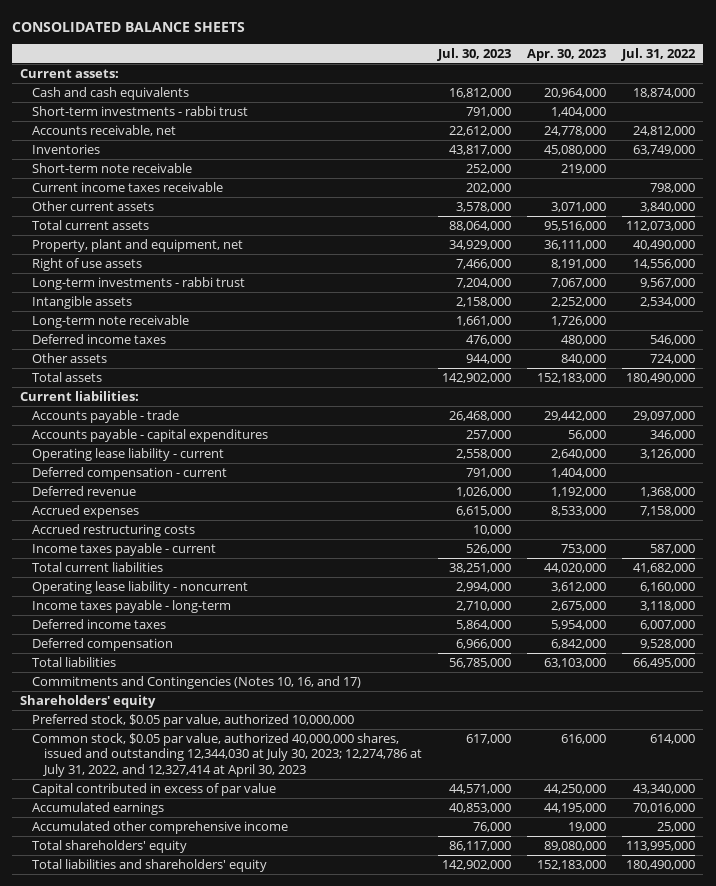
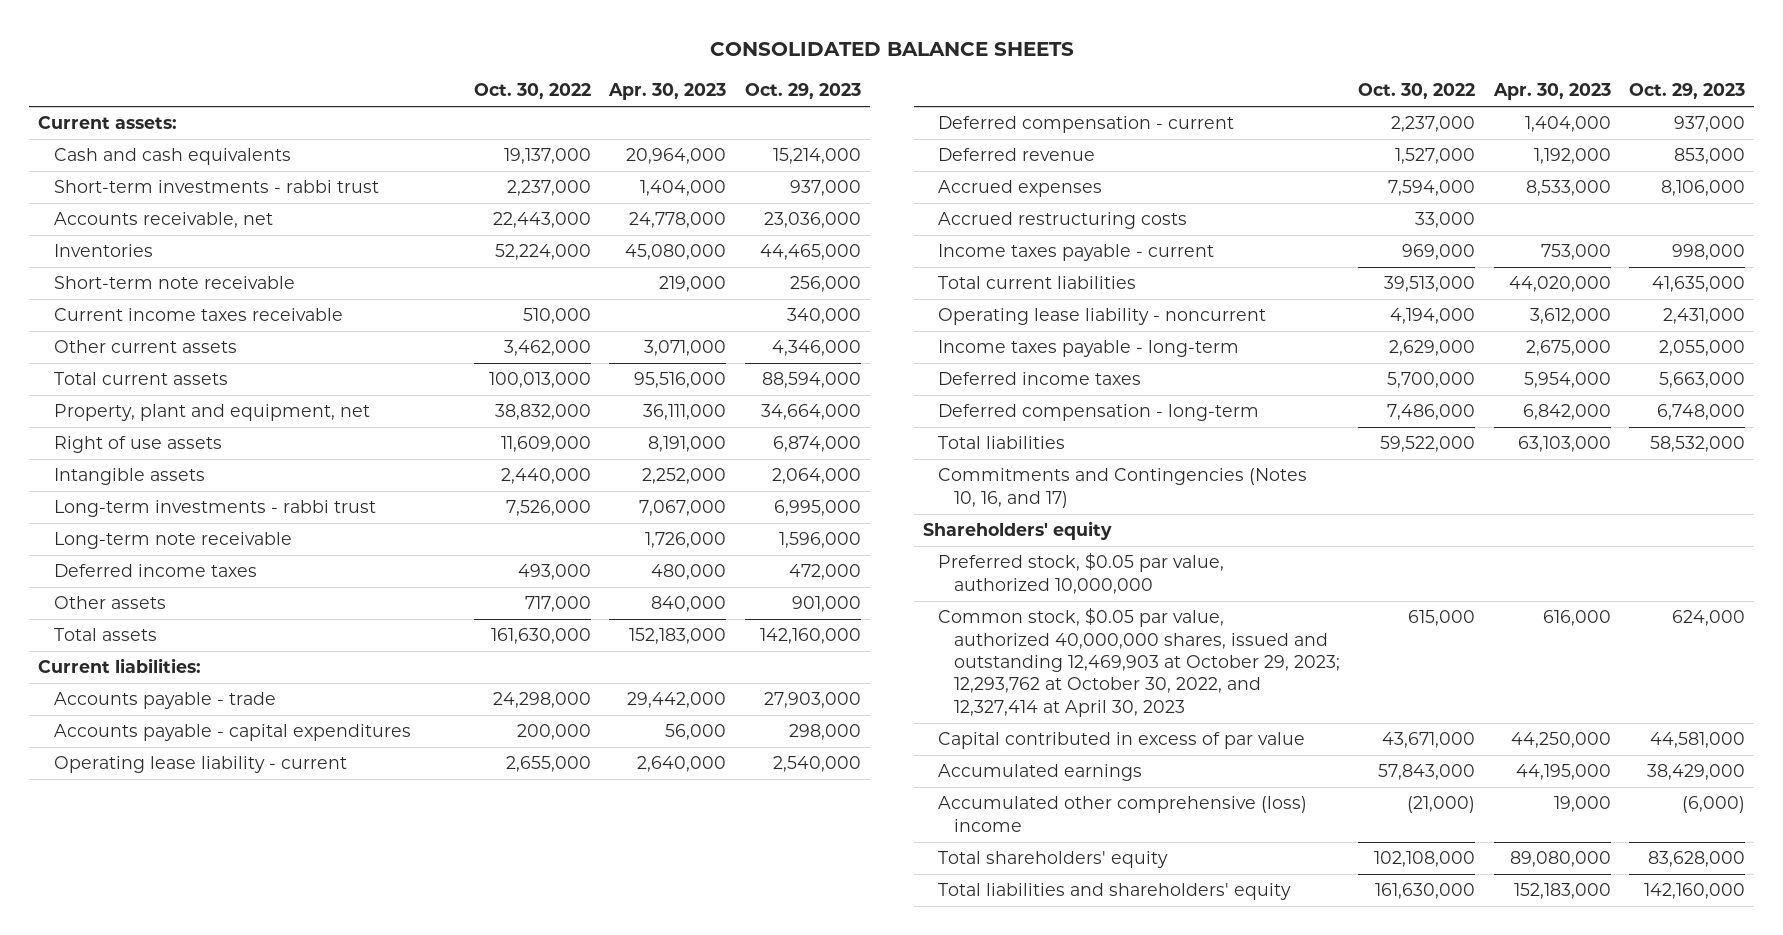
- | Jul. 30, 2023 | Apr. 30, 2023 | Jul. 31, 2022
+ | Oct. 30, 2022 | Apr. 30, 2023 | Oct. 29, 2023
moved down: Long-term investments - rabbi trust | 7,526,000 | 7,067,000 | 6,995,000
- Deferred compensation | 6,966,000 | 6,842,000 | 9,528,000
+ Deferred compensation - long-term | 7,486,000 | 6,842,000 | 6,748,000
- Common stock, $0.05 par value, authorized 40,000,000 shares, issued and outstanding 12,344,030 at July 30, 2023; 12,274,786 at July 31, 2022, and 12,327,414 at April 30, 2023 | 617,000 | 616,000 | 614,000
+ Common stock, $0.05 par value, authorized 40,000,000 shares, issued and outstanding 12,469,903 at October 29, 2023; 12,293,762 at October 30, 2022, and 12,327,414 at April 30, 2023 | 615,000 | 616,000 | 624,000
- Accumulated other comprehensive income | 76,000 | 19,000 | 25,000
+ Accumulated other comprehensive (loss) income | (21,000) | 19,000 | (6,000)

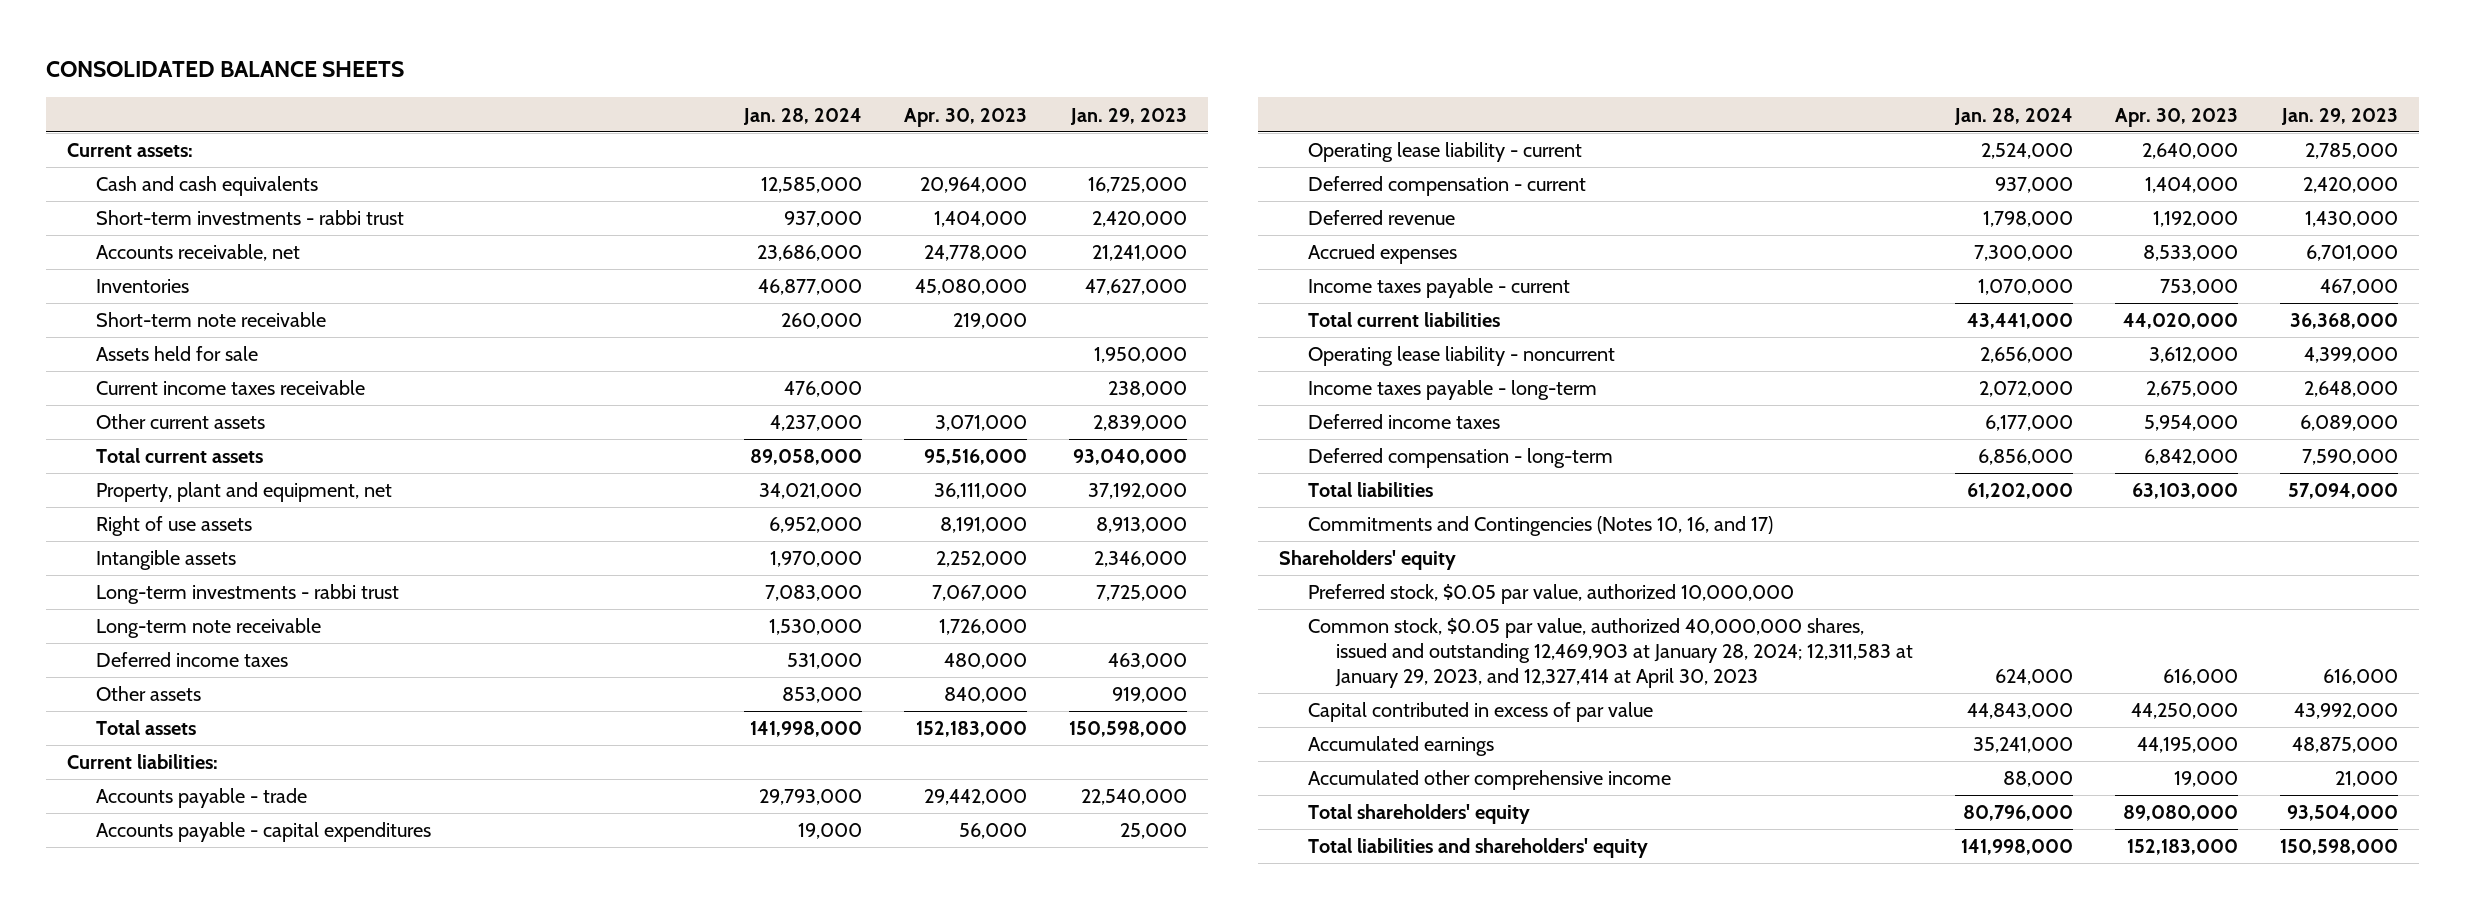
- | Oct. 30, 2022 | Apr. 30, 2023 | Oct. 29, 2023
+ | Jan. 28, 2024 | Apr. 30, 2023 | Jan. 29, 2023
+ Assets held for sale | | | 1,950,000
- Accrued restructuring costs | 33,000 | |
- Common stock, $0.05 par value, authorized 40,000,000 shares, issued and outstanding 12,469,903 at October 29, 2023; 12,293,762 at October 30, 2022, and 12,327,414 at April 30, 2023 | 615,000 | 616,000 | 624,000
+ Common stock, $0.05 par value, authorized 40,000,000 shares, issued and outstanding 12,469,903 at January 28, 2024; 12,311,583 at January 29, 2023, and 12,327,414 at April 30, 2023 | 624,000 | 616,000 | 616,000
- Accumulated other comprehensive (loss) income | (21,000) | 19,000 | (6,000)
+ Accumulated other comprehensive income | 88,000 | 19,000 | 21,000

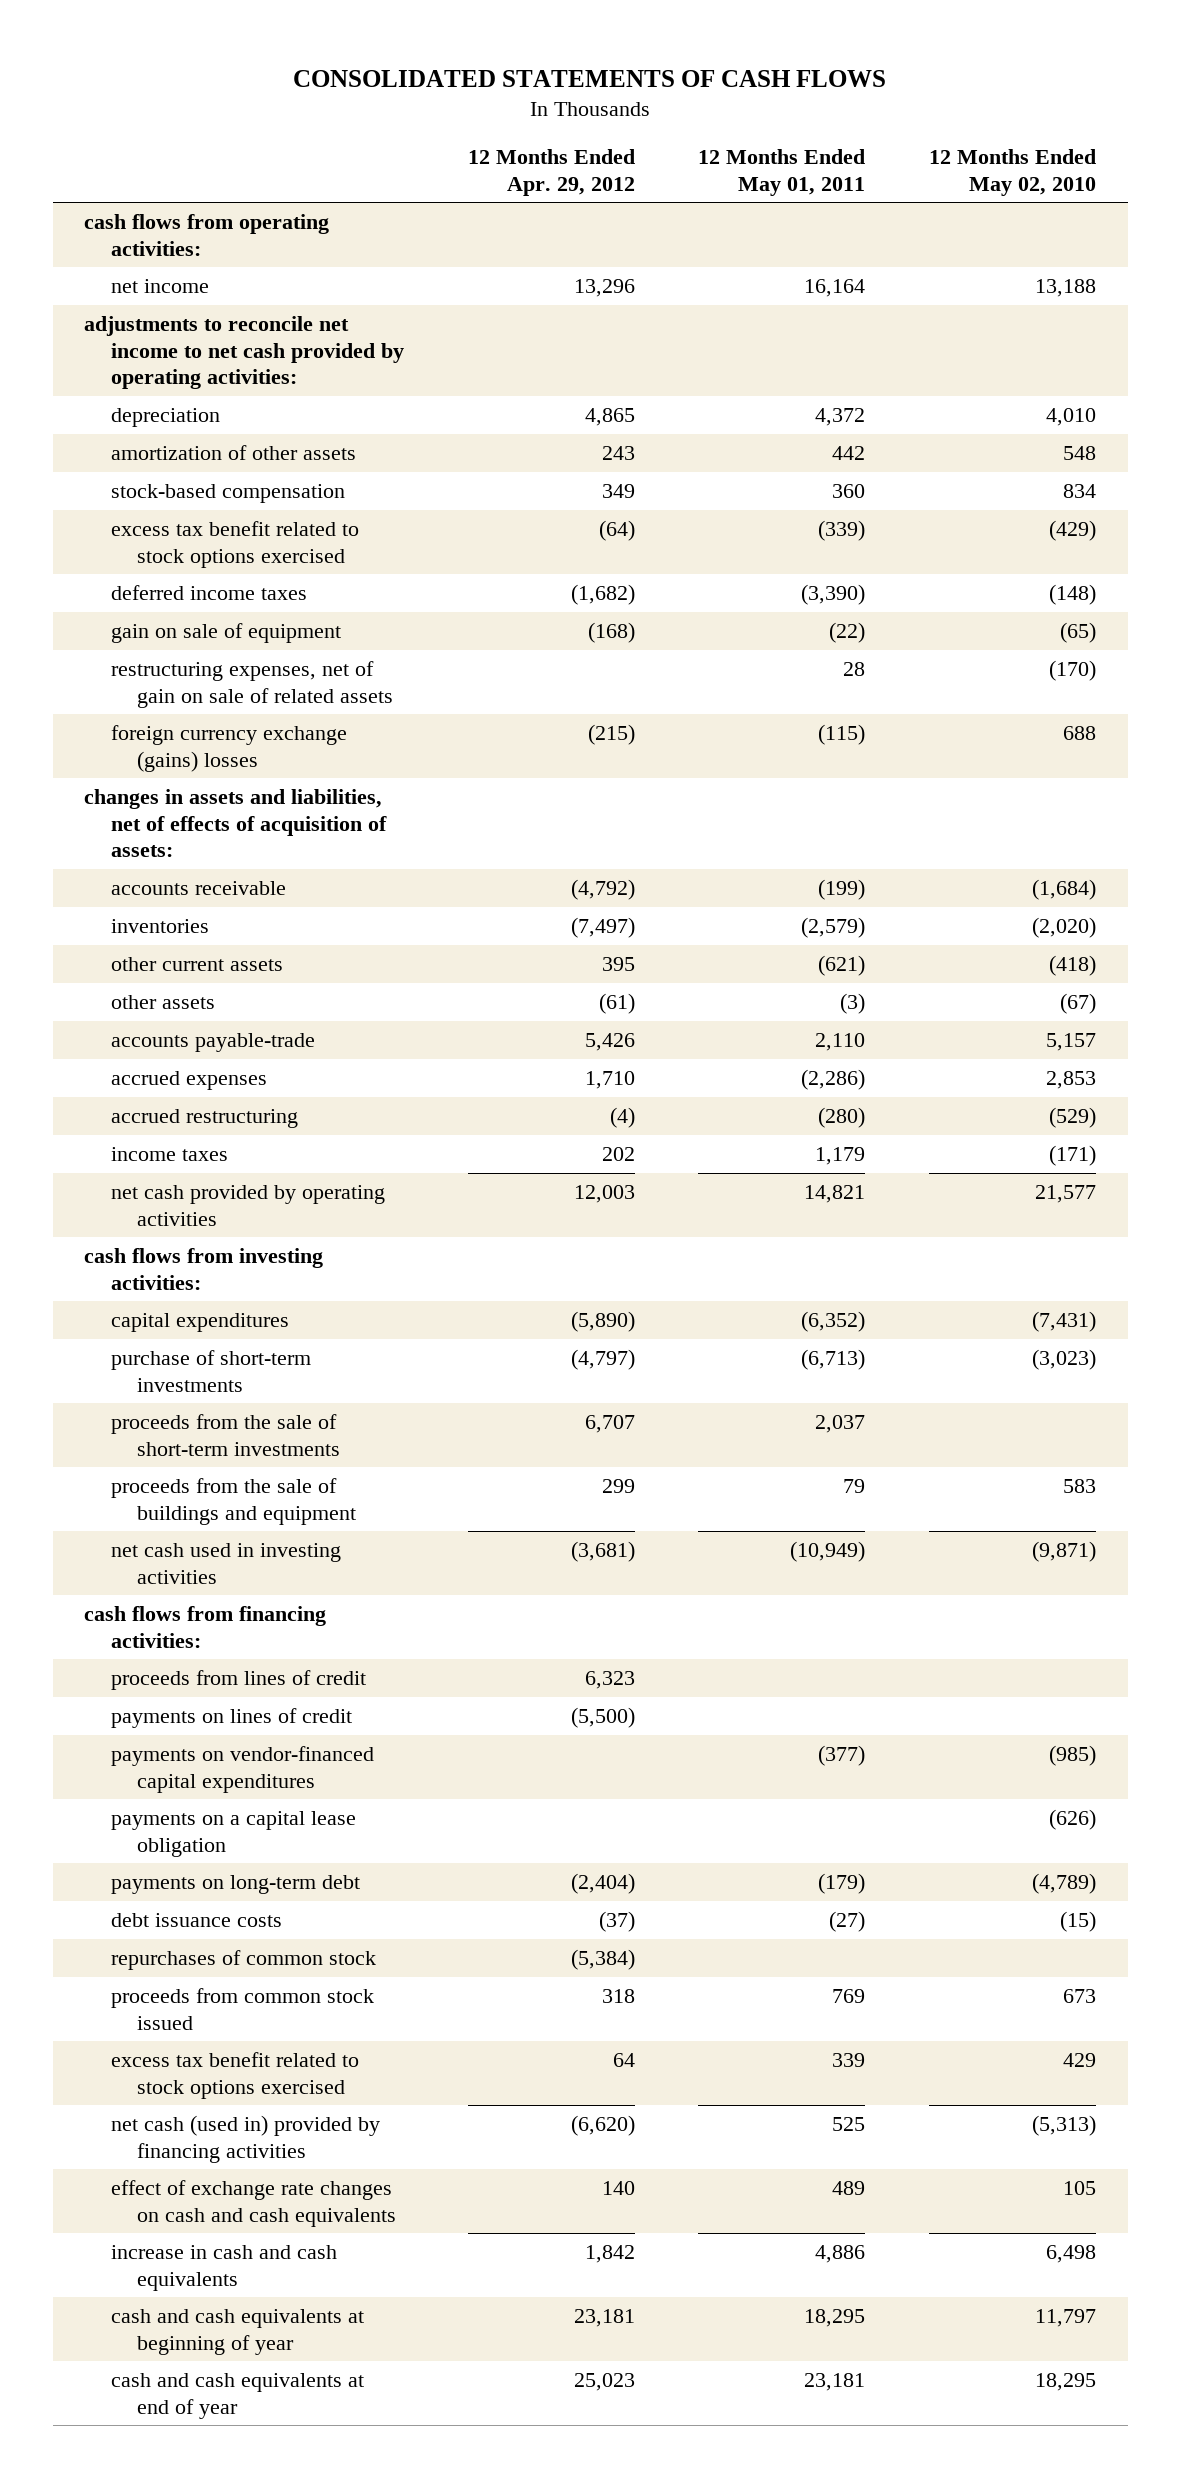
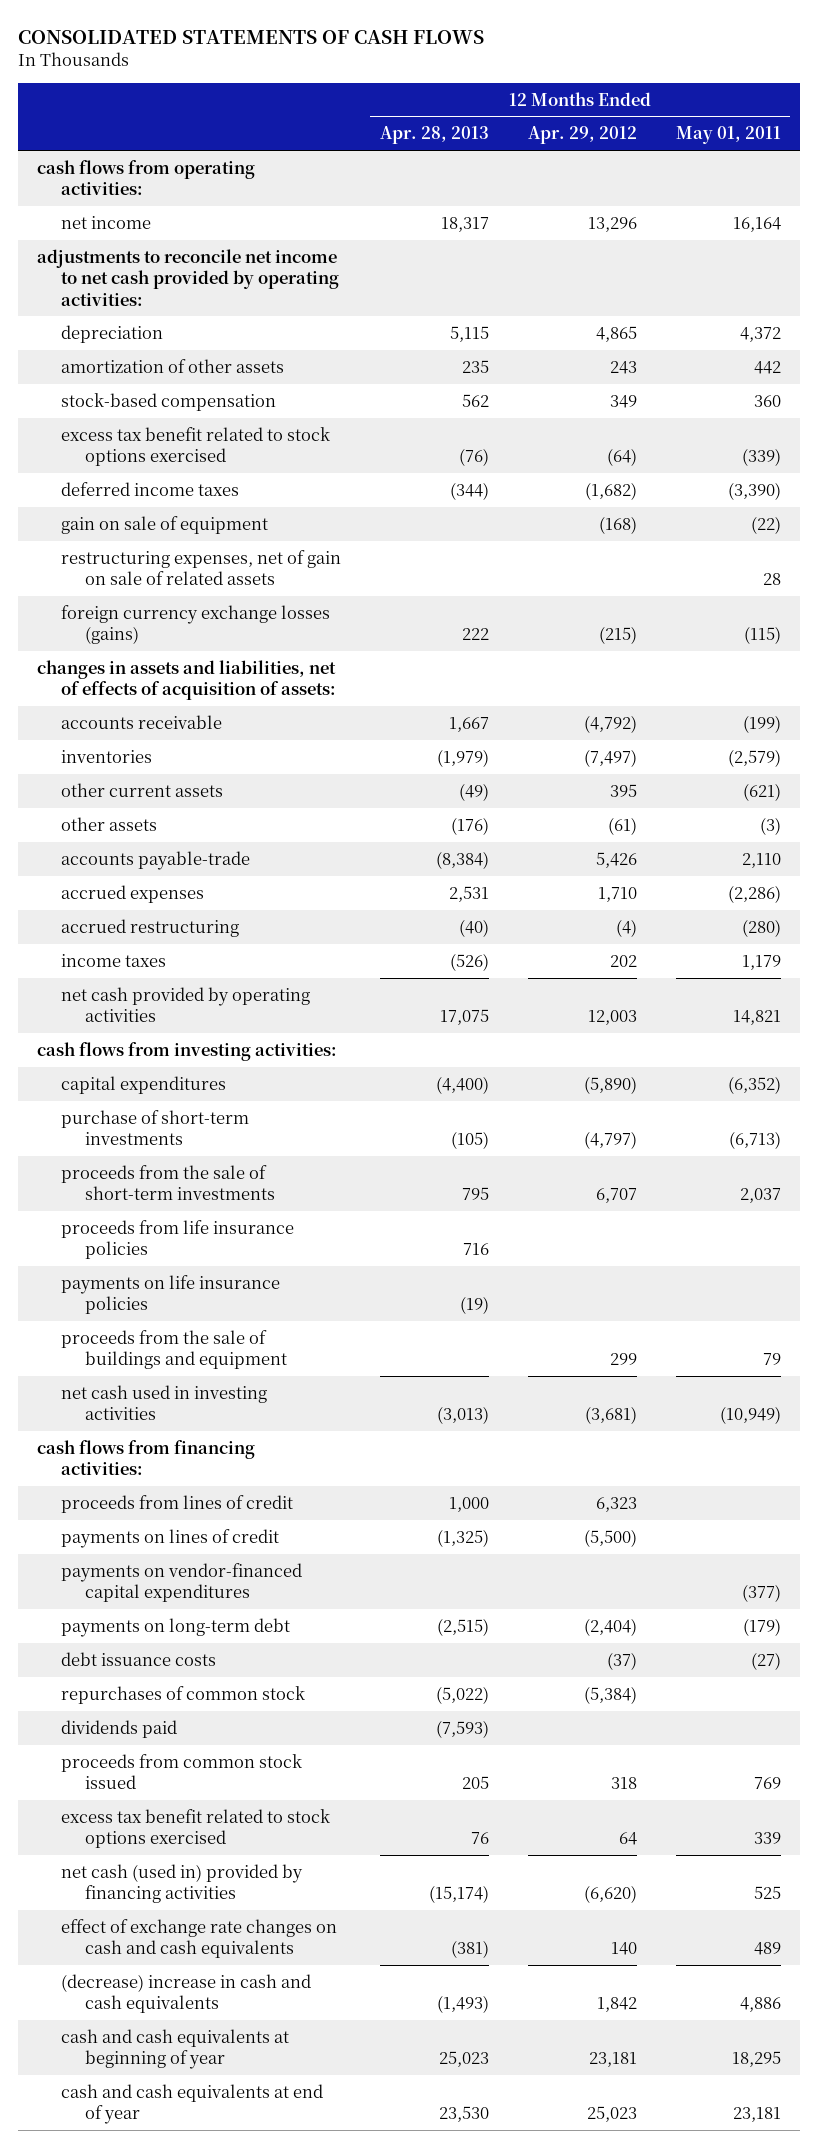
- | 12 Months Ended Apr. 29, 2012 | 12 Months Ended May 01, 2011 | 12 Months Ended May 02, 2010
+ | 12 Months Ended Apr. 28, 2013 | 12 Months Ended Apr. 29, 2012 | 12 Months Ended May 01, 2011
- foreign currency exchange (gains) losses | (215) | (115) | 688
+ foreign currency exchange losses (gains) | 222 | (215) | (115)
+ proceeds from life insurance policies | 716 | |
+ payments on life insurance policies | (19) | |
- payments on a capital lease obligation | | | (626)
+ dividends paid | (7,593) | |
- increase in cash and cash equivalents | 1,842 | 4,886 | 6,498
+ (decrease) increase in cash and cash equivalents | (1,493) | 1,842 | 4,886

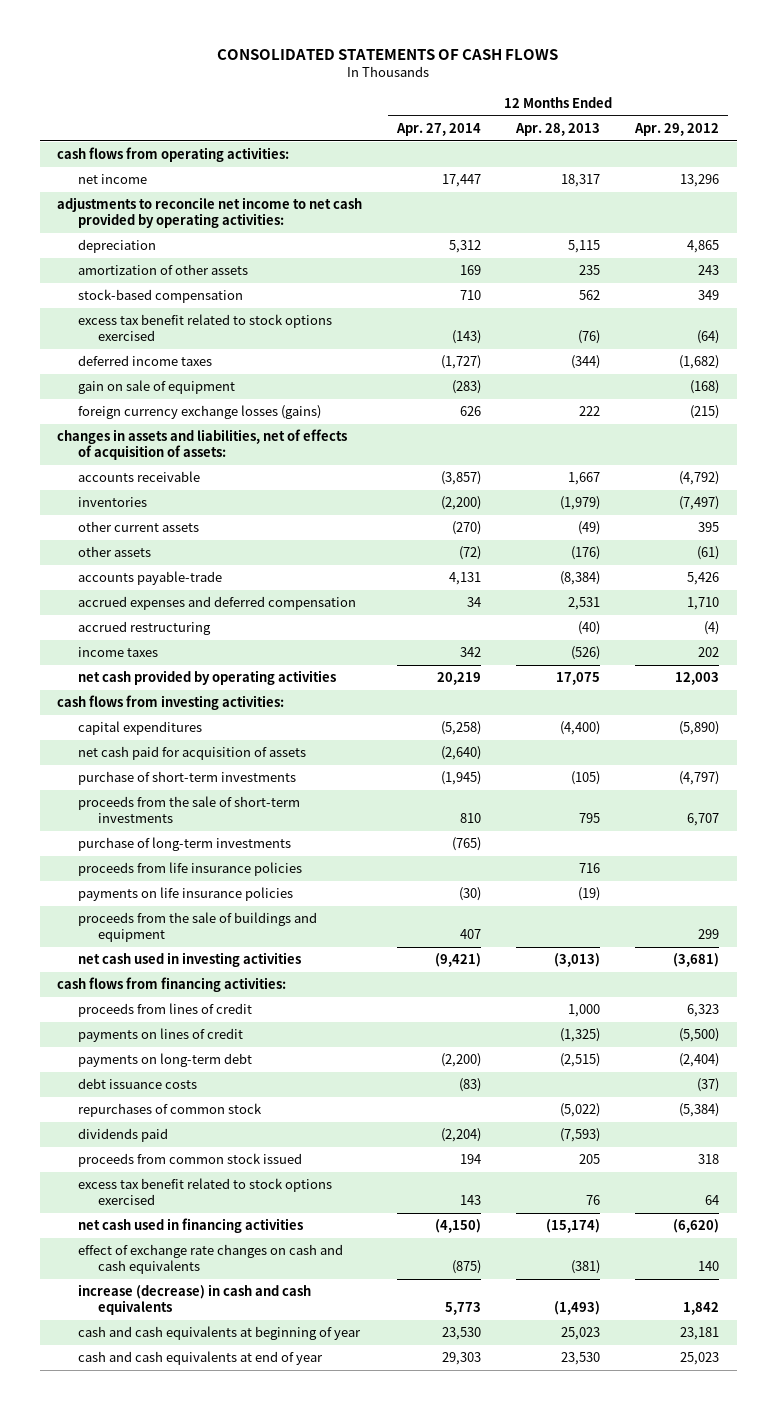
- | 12 Months Ended Apr. 28, 2013 | 12 Months Ended Apr. 29, 2012 | 12 Months Ended May 01, 2011
+ | 12 Months Ended Apr. 27, 2014 | 12 Months Ended Apr. 28, 2013 | 12 Months Ended Apr. 29, 2012
- restructuring expenses, net of gain on sale of related assets | | | 28
- accrued expenses | 2,531 | 1,710 | (2,286)
+ accrued expenses and deferred compensation | 34 | 2,531 | 1,710
+ net cash paid for acquisition of assets | (2,640) | |
+ purchase of long-term investments | (765) | |
- payments on vendor-financed capital expenditures | | | (377)
- net cash (used in) provided by financing activities | (15,174) | (6,620) | 525
+ net cash used in financing activities | (4,150) | (15,174) | (6,620)
- (decrease) increase in cash and cash equivalents | (1,493) | 1,842 | 4,886
+ increase (decrease) in cash and cash equivalents | 5,773 | (1,493) | 1,842

